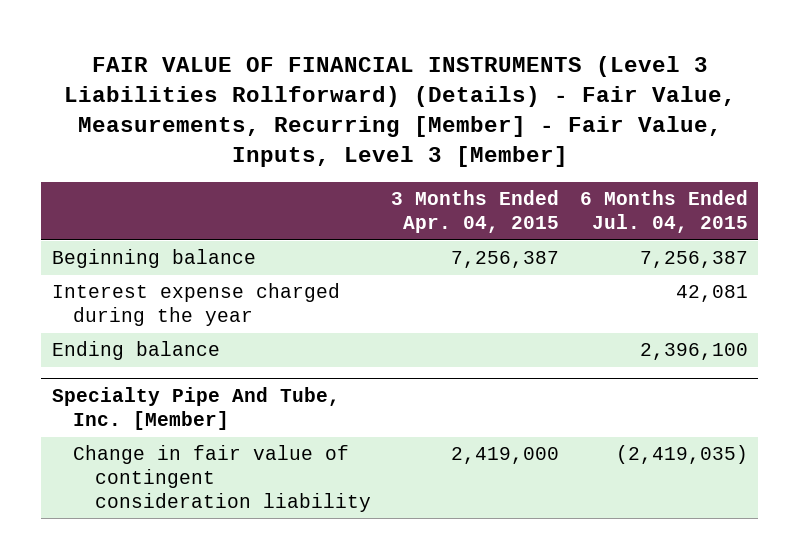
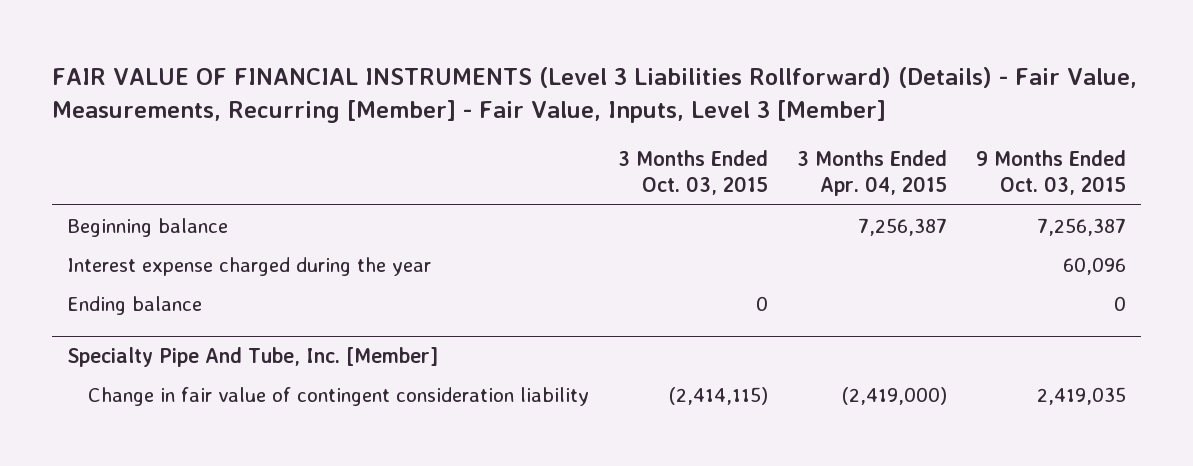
- | 3 Months Ended Apr. 04, 2015 | 6 Months Ended Jul. 04, 2015
+ | 3 Months Ended Oct. 03, 2015 | 3 Months Ended Apr. 04, 2015 | 9 Months Ended Oct. 03, 2015
@ Specialty Pipe And Tube, Inc. [Member]
- Change in fair value of contingent consideration liability | 2,419,000 | (2,419,035)
+ Change in fair value of contingent consideration liability | (2,414,115) | (2,419,000) | 2,419,035

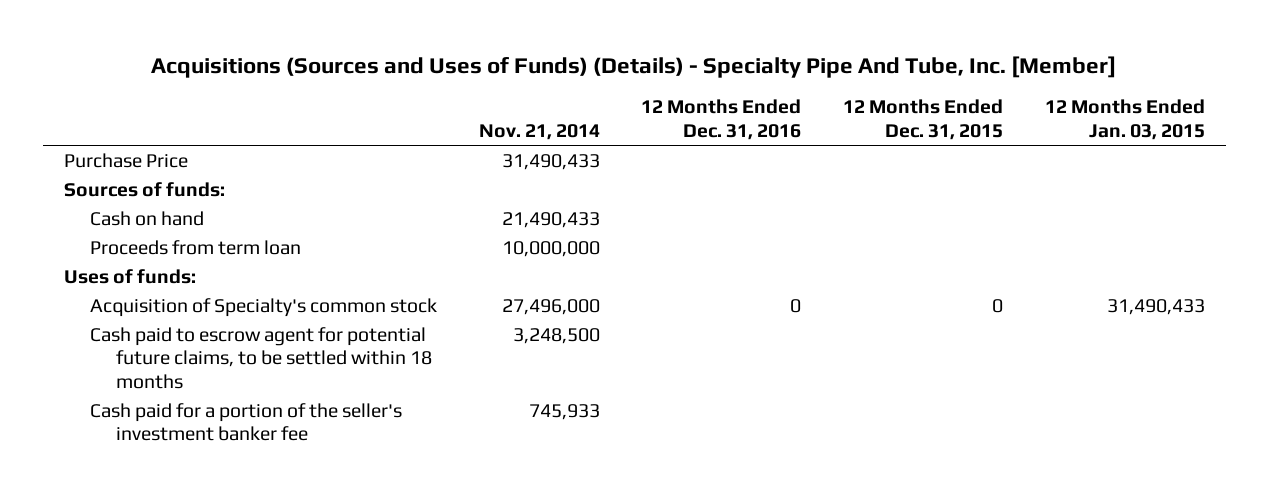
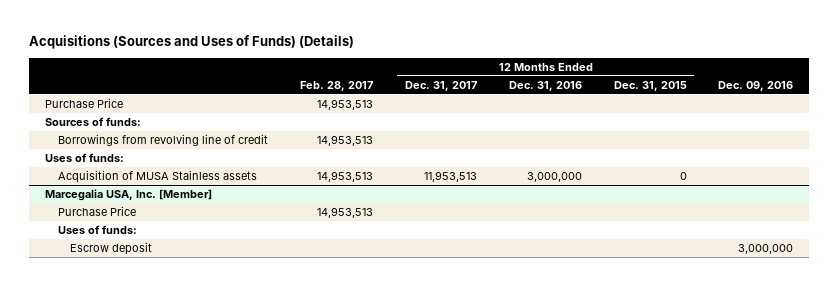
- Acquisitions (Sources and Uses of Funds) (Details) - Specialty Pipe And Tube, Inc. [Member]
+ Acquisitions (Sources and Uses of Funds) (Details)
- | Nov. 21, 2014 | 12 Months Ended Dec. 31, 2016 | 12 Months Ended Dec. 31, 2015 | 12 Months Ended Jan. 03, 2015
+ | Feb. 28, 2017 | 12 Months Ended Dec. 31, 2017 | 12 Months Ended Dec. 31, 2016 | 12 Months Ended Dec. 31, 2015 | Dec. 09, 2016
- Cash on hand | 21,490,433 | | |
- Proceeds from term loan | 10,000,000 | | |
+ Borrowings from revolving line of credit | 14,953,513 | | | |
- Acquisition of Specialty's common stock | 27,496,000 | 0 | 0 | 31,490,433
- Cash paid to escrow agent for potential future claims, to be settled within 18 months | 3,248,500 | | |
- Cash paid for a portion of the seller's investment banker fee | 745,933 | | |
+ Acquisition of MUSA Stainless assets | 14,953,513 | 11,953,513 | 3,000,000 | 0 |
+ Marcegalia USA, Inc. [Member]
+ Purchase Price | 14,953,513 | | | |
+ Uses of funds:
+ Escrow deposit | | | | | 3,000,000

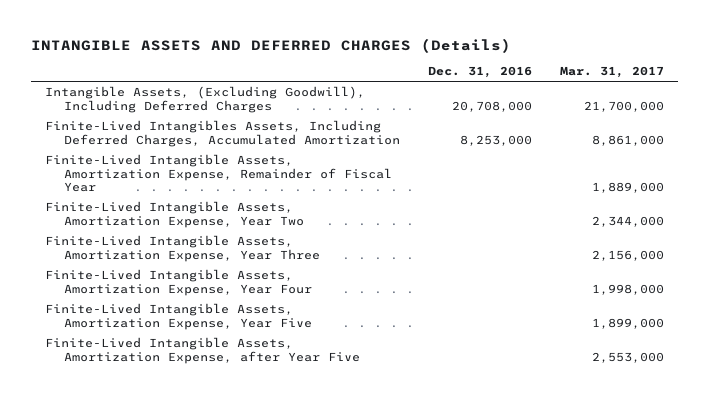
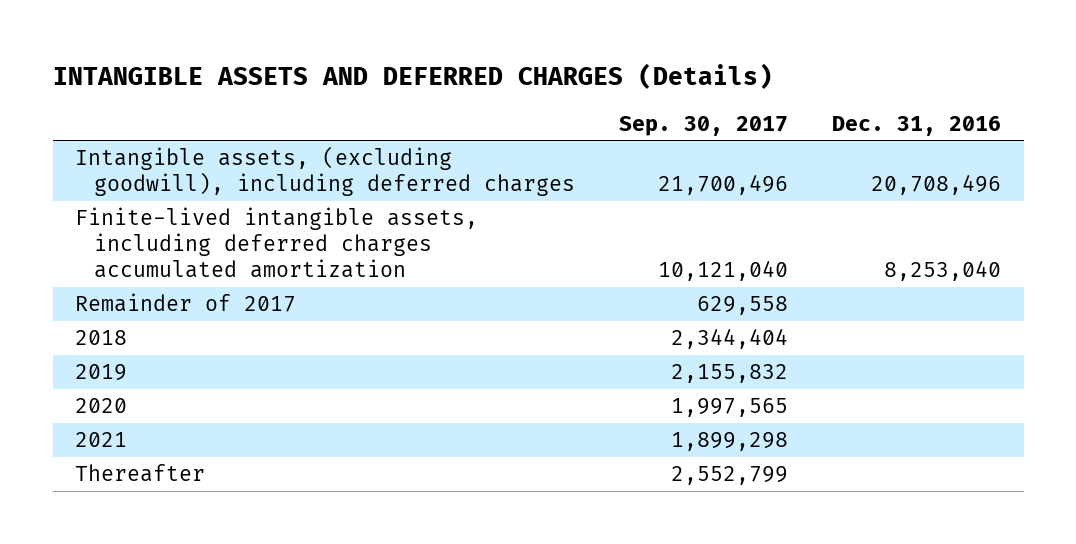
- | Dec. 31, 2016 | Mar. 31, 2017
+ | Sep. 30, 2017 | Dec. 31, 2016
- Intangible Assets, (Excluding Goodwill), Including Deferred Charges | 20,708,000 | 21,700,000
- Finite-Lived Intangibles Assets, Including Deferred Charges, Accumulated Amortization | 8,253,000 | 8,861,000
- Finite-Lived Intangible Assets, Amortization Expense, Remainder of Fiscal Year | | 1,889,000
- Finite-Lived Intangible Assets, Amortization Expense, Year Two | | 2,344,000
- Finite-Lived Intangible Assets, Amortization Expense, Year Three | | 2,156,000
- Finite-Lived Intangible Assets, Amortization Expense, Year Four | | 1,998,000
- Finite-Lived Intangible Assets, Amortization Expense, Year Five | | 1,899,000
- Finite-Lived Intangible Assets, Amortization Expense, after Year Five | | 2,553,000
+ Intangible assets, (excluding goodwill), including deferred charges | 21,700,496 | 20,708,496
+ Finite-lived intangible assets, including deferred charges accumulated amortization | 10,121,040 | 8,253,040
+ Remainder of 2017 | 629,558 |
+ 2018 | 2,344,404 |
+ 2019 | 2,155,832 |
+ 2020 | 1,997,565 |
+ 2021 | 1,899,298 |
+ Thereafter | 2,552,799 |

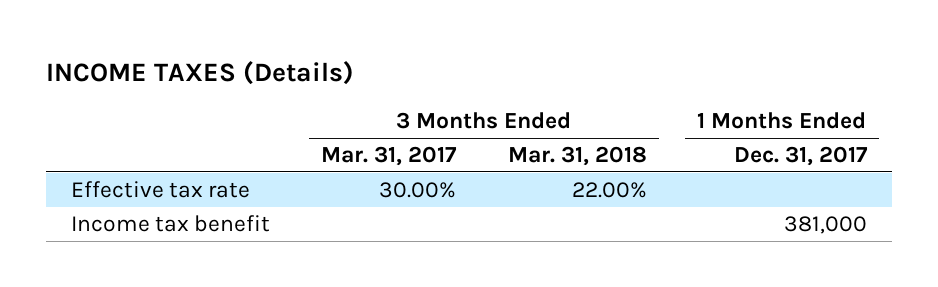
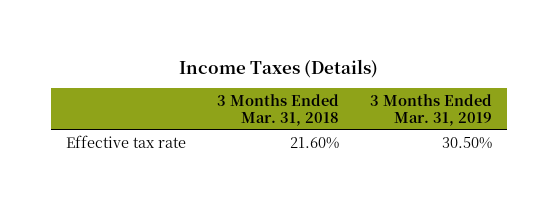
- INCOME TAXES (Details)
+ Income Taxes (Details)
- | 3 Months Ended Mar. 31, 2017 | 3 Months Ended Mar. 31, 2018 | 1 Months Ended Dec. 31, 2017
+ | 3 Months Ended Mar. 31, 2018 | 3 Months Ended Mar. 31, 2019
- Effective tax rate | 30.00% | 22.00% |
- Income tax benefit | | | 381,000
+ Effective tax rate | 21.60% | 30.50%

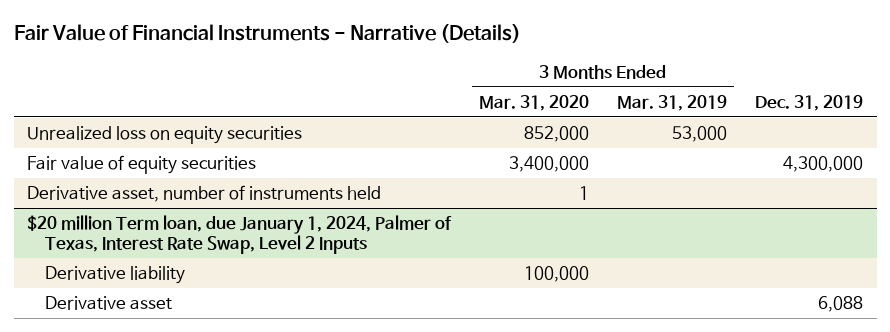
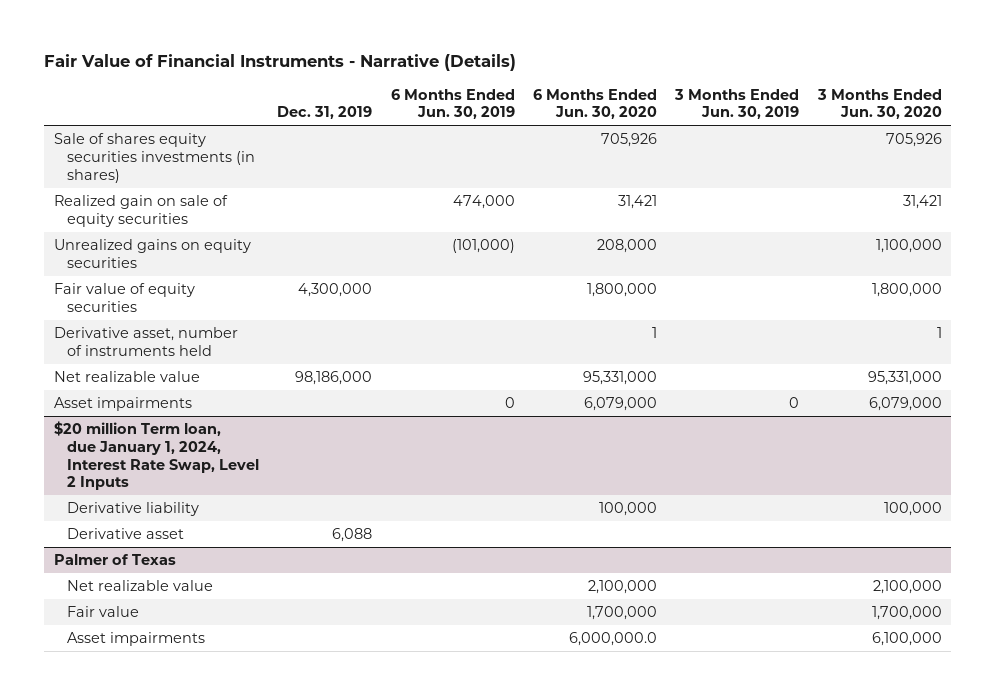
- | 3 Months Ended Mar. 31, 2020 | 3 Months Ended Mar. 31, 2019 | Dec. 31, 2019
+ | Dec. 31, 2019 | 6 Months Ended Jun. 30, 2019 | 6 Months Ended Jun. 30, 2020 | 3 Months Ended Jun. 30, 2019 | 3 Months Ended Jun. 30, 2020
- Unrealized loss on equity securities | 852,000 | 53,000 |
+ Sale of shares equity securities investments (in shares) | | | 705,926 | | 705,926
+ Realized gain on sale of equity securities | | 474,000 | 31,421 | | 31,421
+ Unrealized gains on equity securities | | (101,000) | 208,000 | | 1,100,000
- $20 million Term loan, due January 1, 2024, Palmer of Texas, Interest Rate Swap, Level 2 Inputs
+ Net realizable value | 98,186,000 | | 95,331,000 | | 95,331,000
+ Asset impairments | | 0 | 6,079,000 | 0 | 6,079,000
+ $20 million Term loan, due January 1, 2024, Interest Rate Swap, Level 2 Inputs
+ Palmer of Texas
+ Net realizable value | | | 2,100,000 | | 2,100,000
+ Fair value | | | 1,700,000 | | 1,700,000
+ Asset impairments | | | 6,000,000.0 | | 6,100,000

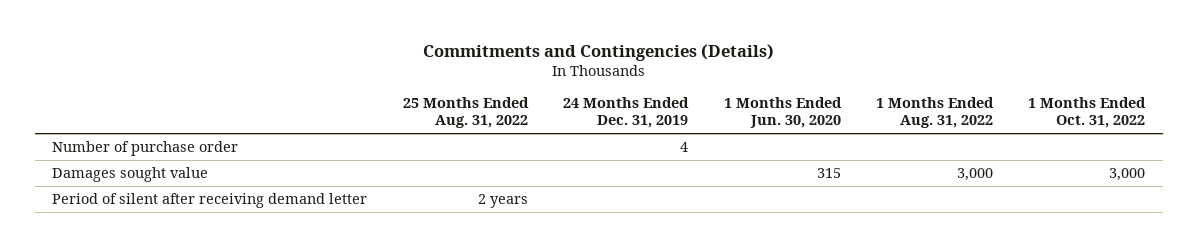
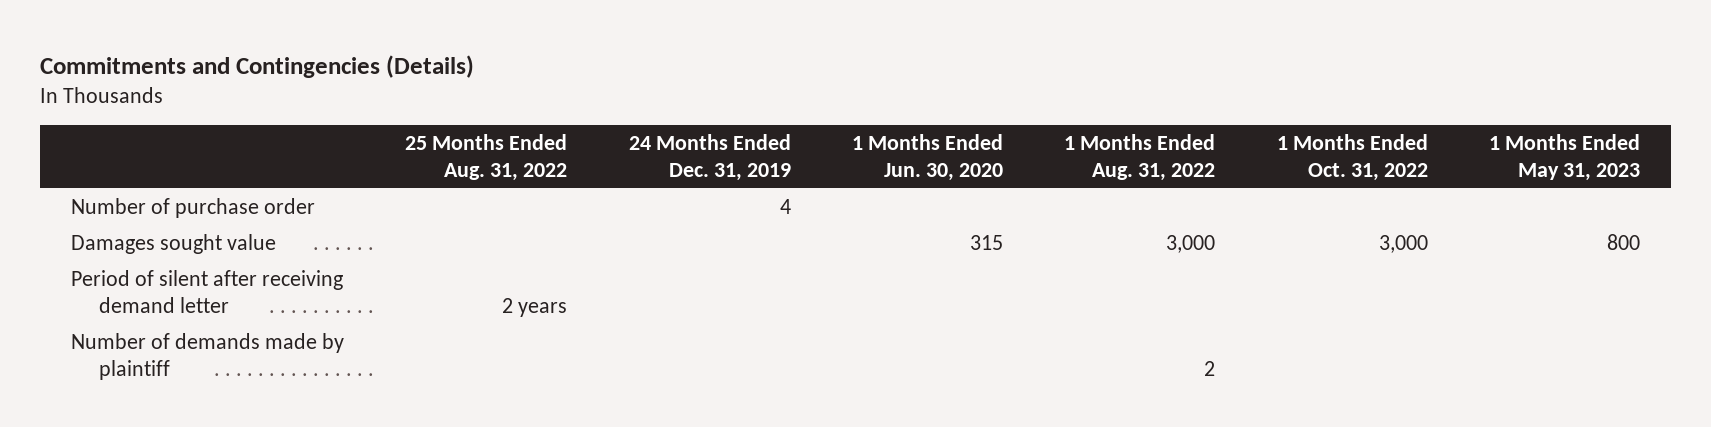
- | 25 Months Ended Aug. 31, 2022 | 24 Months Ended Dec. 31, 2019 | 1 Months Ended Jun. 30, 2020 | 1 Months Ended Aug. 31, 2022 | 1 Months Ended Oct. 31, 2022
+ | 25 Months Ended Aug. 31, 2022 | 24 Months Ended Dec. 31, 2019 | 1 Months Ended Jun. 30, 2020 | 1 Months Ended Aug. 31, 2022 | 1 Months Ended Oct. 31, 2022 | 1 Months Ended May 31, 2023
+ Number of demands made by plaintiff | | | | 2 | |

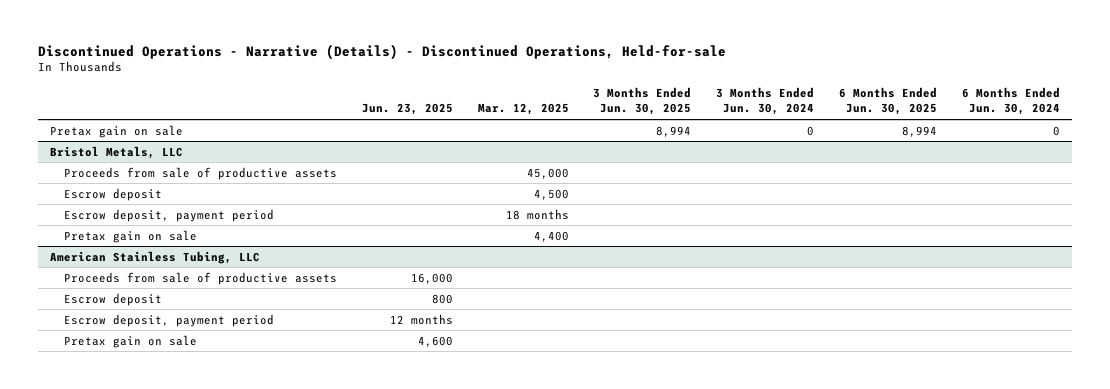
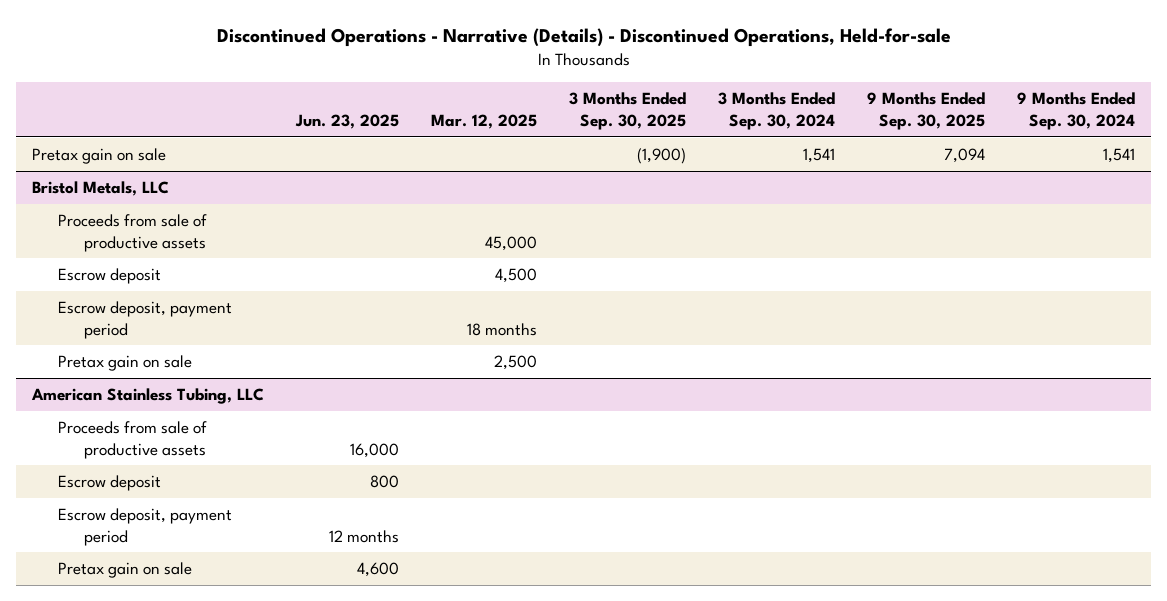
- | Jun. 23, 2025 | Mar. 12, 2025 | 3 Months Ended Jun. 30, 2025 | 3 Months Ended Jun. 30, 2024 | 6 Months Ended Jun. 30, 2025 | 6 Months Ended Jun. 30, 2024
+ | Jun. 23, 2025 | Mar. 12, 2025 | 3 Months Ended Sep. 30, 2025 | 3 Months Ended Sep. 30, 2024 | 9 Months Ended Sep. 30, 2025 | 9 Months Ended Sep. 30, 2024
@ Bristol Metals, LLC
- Pretax gain on sale | | 4,400 | | | |
+ Pretax gain on sale | | 2,500 | | | |

